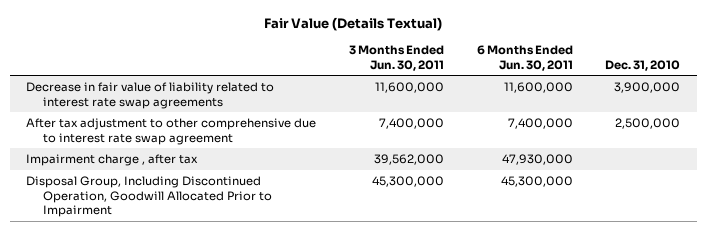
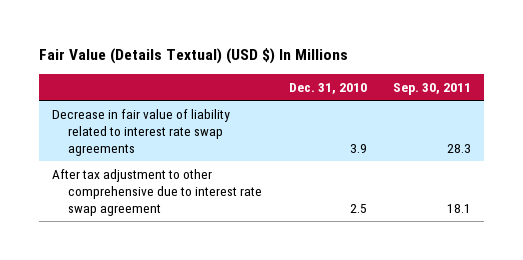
- Fair Value (Details Textual)
+ Fair Value (Details Textual) (USD $) In Millions
- | 3 Months Ended Jun. 30, 2011 | 6 Months Ended Jun. 30, 2011 | Dec. 31, 2010
+ | Dec. 31, 2010 | Sep. 30, 2011
- Decrease in fair value of liability related to interest rate swap agreements | 11,600,000 | 11,600,000 | 3,900,000
- After tax adjustment to other comprehensive due to interest rate swap agreement | 7,400,000 | 7,400,000 | 2,500,000
- Impairment charge , after tax | 39,562,000 | 47,930,000 |
- Disposal Group, Including Discontinued Operation, Goodwill Allocated Prior to Impairment | 45,300,000 | 45,300,000 |
+ Decrease in fair value of liability related to interest rate swap agreements | 3.9 | 28.3
+ After tax adjustment to other comprehensive due to interest rate swap agreement | 2.5 | 18.1

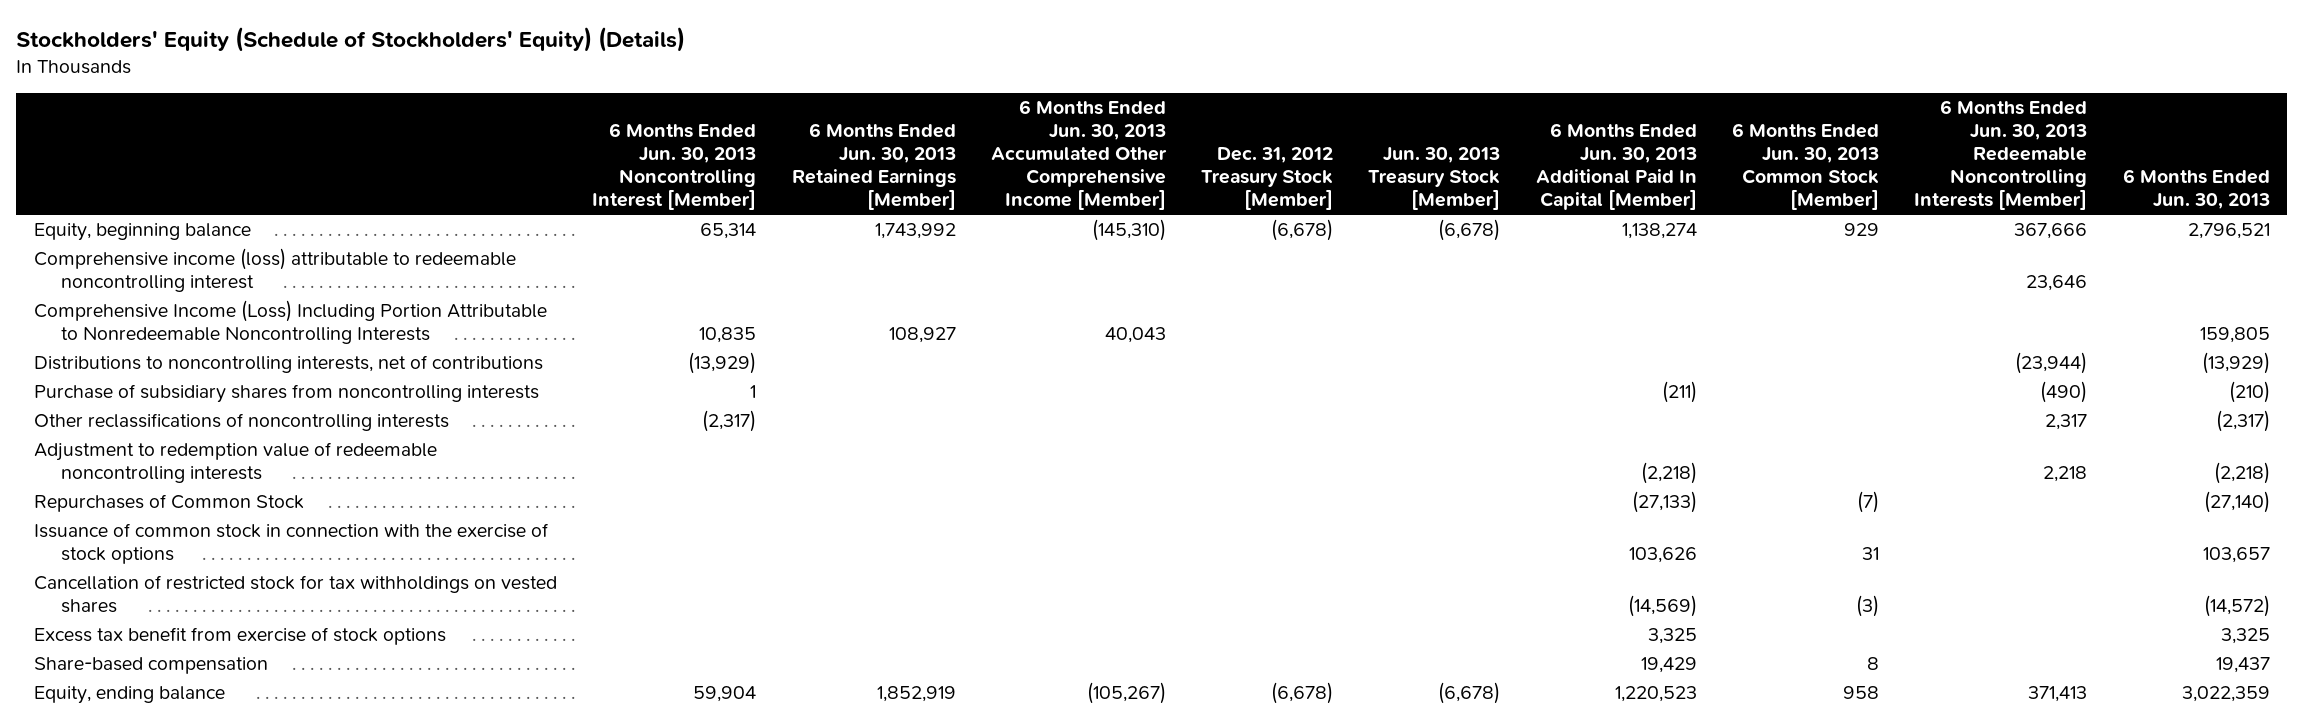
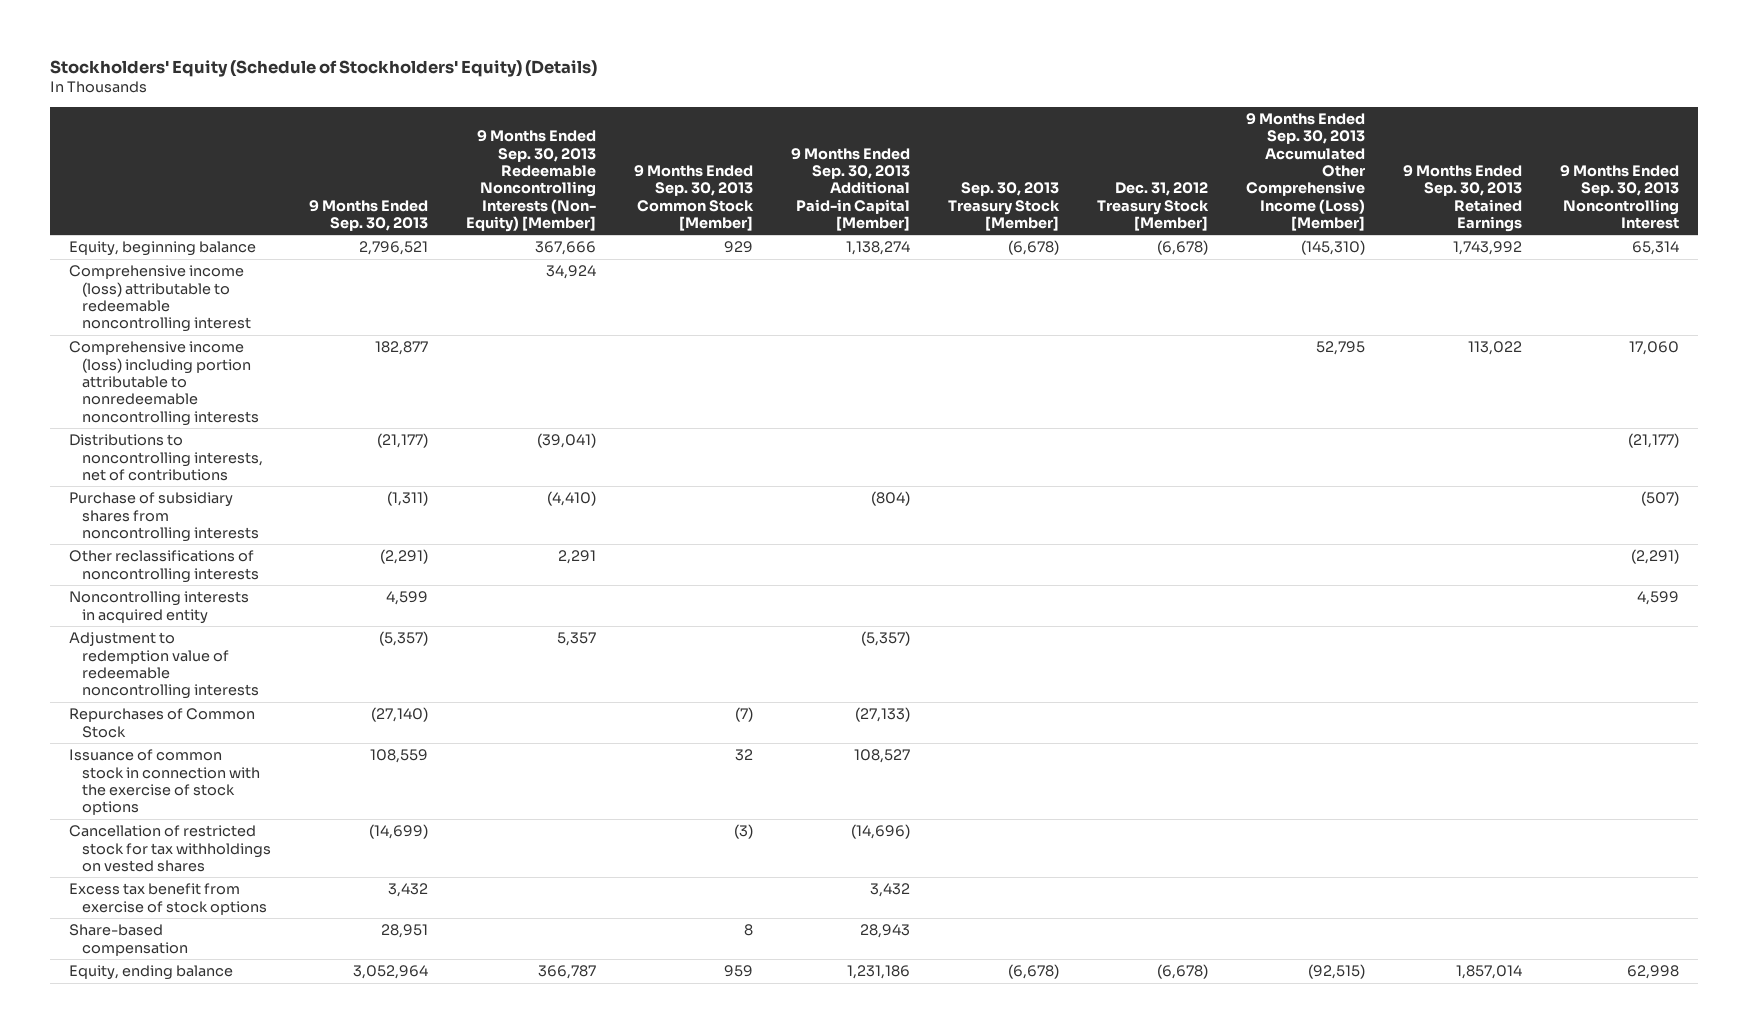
- | 6 Months Ended Jun. 30, 2013 Noncontrolling Interest [Member] | 6 Months Ended Jun. 30, 2013 Retained Earnings [Member] | 6 Months Ended Jun. 30, 2013 Accumulated Other Comprehensive Income [Member] | Dec. 31, 2012 Treasury Stock [Member] | Jun. 30, 2013 Treasury Stock [Member] | 6 Months Ended Jun. 30, 2013 Additional Paid In Capital [Member] | 6 Months Ended Jun. 30, 2013 Common Stock [Member] | 6 Months Ended Jun. 30, 2013 Redeemable Noncontrolling Interests [Member] | 6 Months Ended Jun. 30, 2013
+ | 9 Months Ended Sep. 30, 2013 | 9 Months Ended Sep. 30, 2013 Redeemable Noncontrolling Interests (Non- Equity) [Member] | 9 Months Ended Sep. 30, 2013 Common Stock [Member] | 9 Months Ended Sep. 30, 2013 Additional Paid-in Capital [Member] | Sep. 30, 2013 Treasury Stock [Member] | Dec. 31, 2012 Treasury Stock [Member] | 9 Months Ended Sep. 30, 2013 Accumulated Other Comprehensive Income (Loss) [Member] | 9 Months Ended Sep. 30, 2013 Retained Earnings | 9 Months Ended Sep. 30, 2013 Noncontrolling Interest
- Comprehensive Income (Loss) Including Portion Attributable to Nonredeemable Noncontrolling Interests | 10,835 | 108,927 | 40,043 | | | | | | 159,805
+ Comprehensive income (loss) including portion attributable to nonredeemable noncontrolling interests | 182,877 | | | | | | 52,795 | 113,022 | 17,060
+ Noncontrolling interests in acquired entity | 4,599 | | | | | | | | 4,599

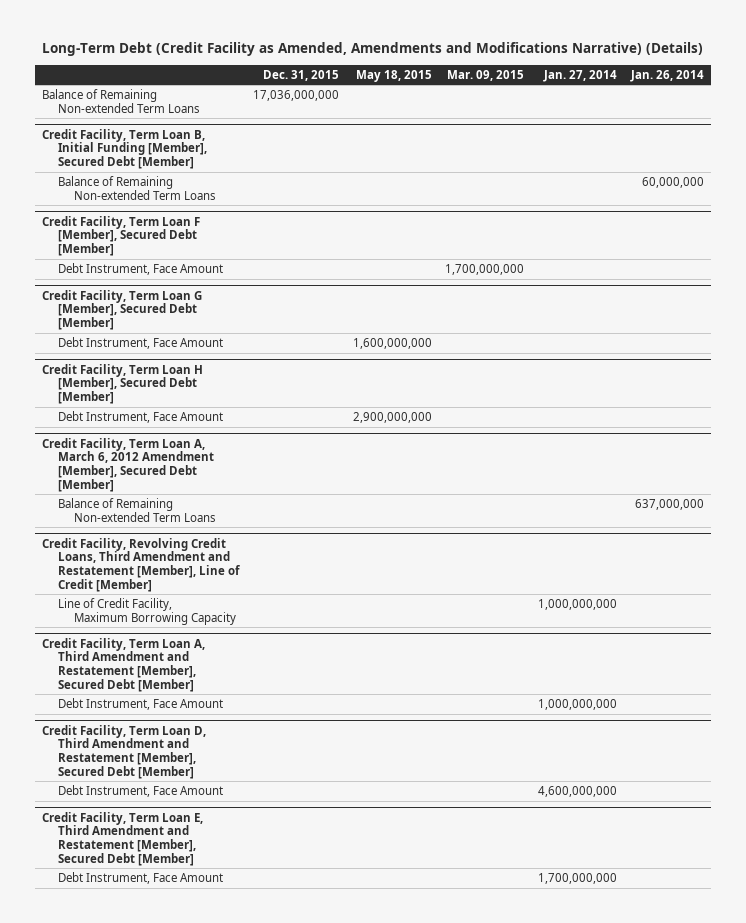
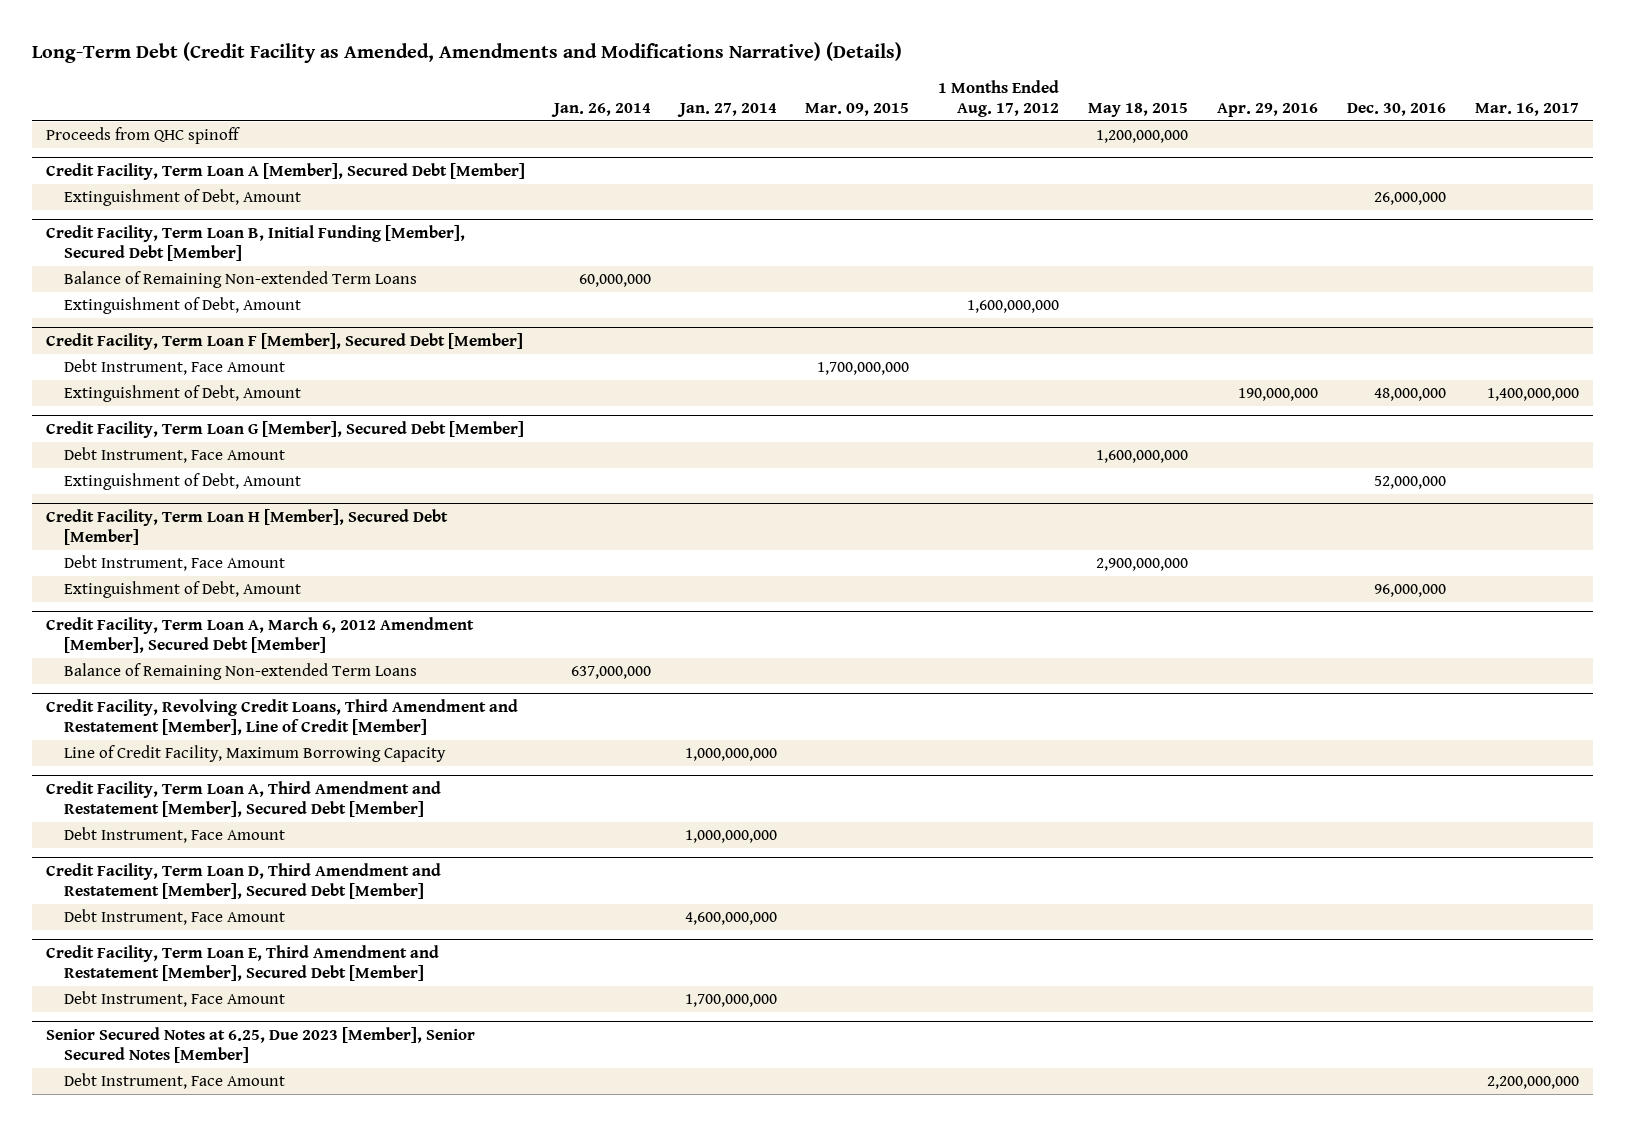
- | Dec. 31, 2015 | May 18, 2015 | Mar. 09, 2015 | Jan. 27, 2014 | Jan. 26, 2014
+ | Jan. 26, 2014 | Jan. 27, 2014 | Mar. 09, 2015 | 1 Months Ended Aug. 17, 2012 | May 18, 2015 | Apr. 29, 2016 | Dec. 30, 2016 | Mar. 16, 2017
- Balance of Remaining Non-extended Term Loans | 17,036,000,000 | | | |
+ Proceeds from QHC spinoff | | | | | 1,200,000,000 | | |
+ Credit Facility, Term Loan A [Member], Secured Debt [Member]
+ Extinguishment of Debt, Amount | | | | | | | 26,000,000 |
@ Credit Facility, Term Loan B, Initial Funding [Member], Secured Debt [Member]
+ Extinguishment of Debt, Amount | | | | 1,600,000,000 | | | |
@ Credit Facility, Term Loan F [Member], Secured Debt [Member]
+ Extinguishment of Debt, Amount | | | | | | 190,000,000 | 48,000,000 | 1,400,000,000
@ Credit Facility, Term Loan G [Member], Secured Debt [Member]
+ Extinguishment of Debt, Amount | | | | | | | 52,000,000 |
@ Credit Facility, Term Loan H [Member], Secured Debt [Member]
+ Extinguishment of Debt, Amount | | | | | | | 96,000,000 |
+ Senior Secured Notes at 6.25, Due 2023 [Member], Senior Secured Notes [Member]
+ Debt Instrument, Face Amount | | | | | | | | 2,200,000,000

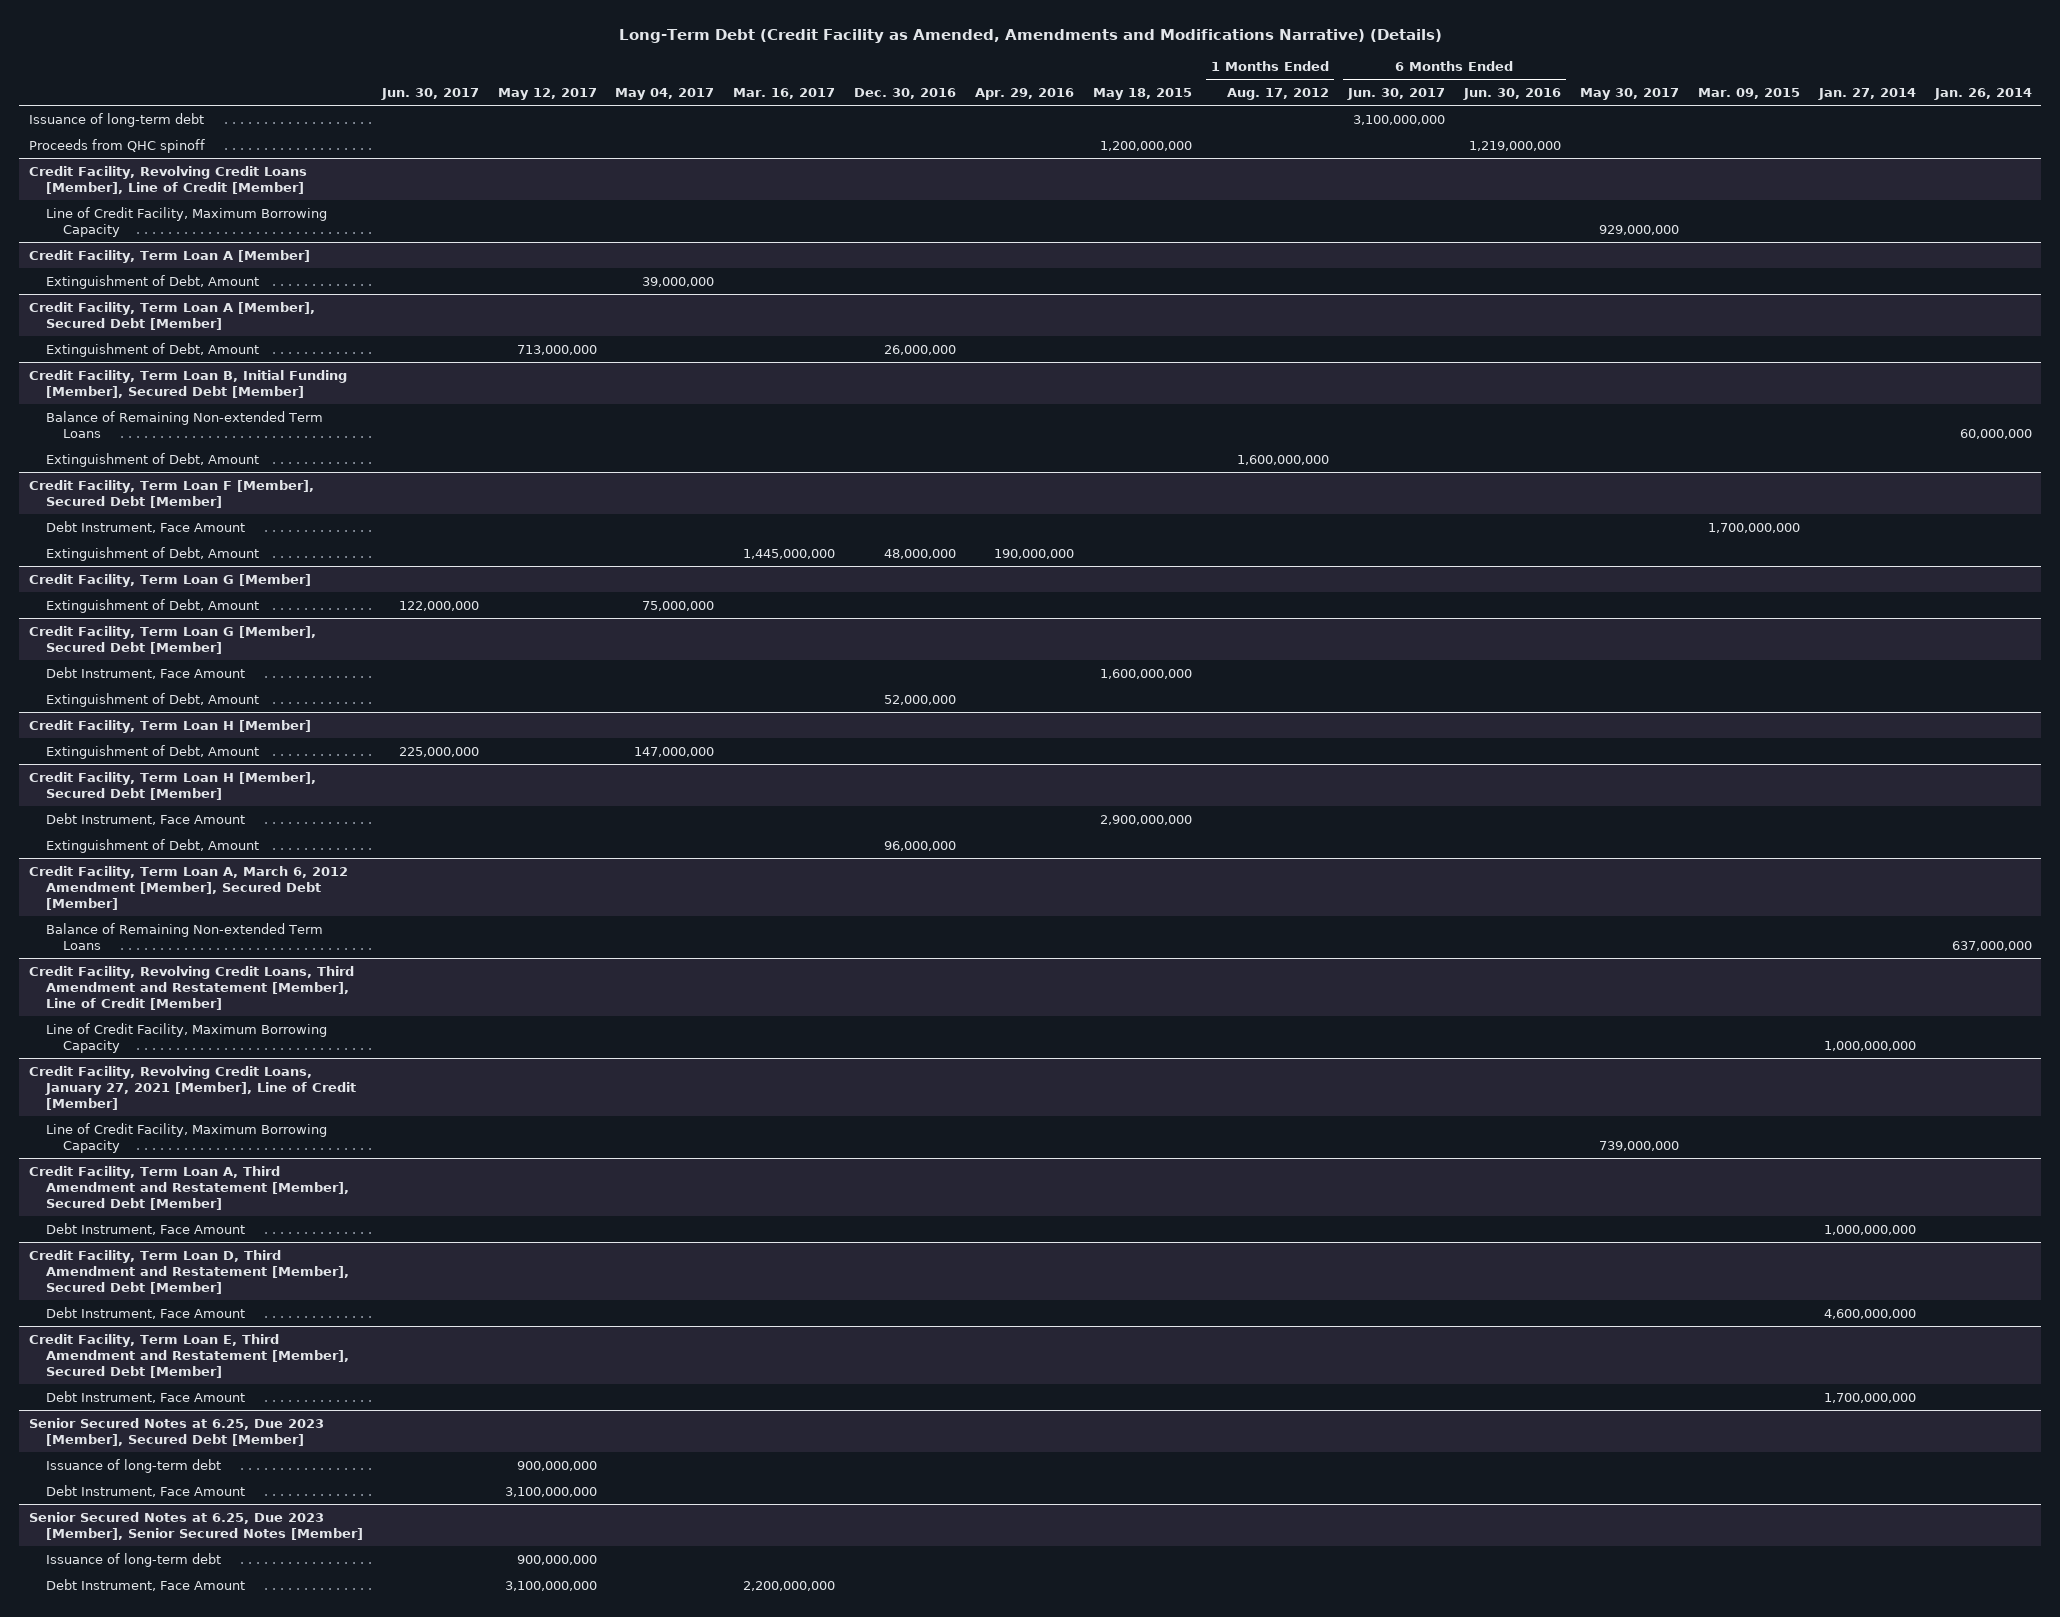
- | Jan. 26, 2014 | Jan. 27, 2014 | Mar. 09, 2015 | 1 Months Ended Aug. 17, 2012 | May 18, 2015 | Apr. 29, 2016 | Dec. 30, 2016 | Mar. 16, 2017
+ | Jun. 30, 2017 | May 12, 2017 | May 04, 2017 | Mar. 16, 2017 | Dec. 30, 2016 | Apr. 29, 2016 | May 18, 2015 | 1 Months Ended Aug. 17, 2012 | 6 Months Ended Jun. 30, 2017 | 6 Months Ended Jun. 30, 2016 | May 30, 2017 | Mar. 09, 2015 | Jan. 27, 2014 | Jan. 26, 2014
+ Issuance of long-term debt | | | | | | | | | 3,100,000,000 | | | | |
+ Credit Facility, Revolving Credit Loans [Member], Line of Credit [Member]
+ Line of Credit Facility, Maximum Borrowing Capacity | | | | | | | | | | | 929,000,000 | | |
+ Credit Facility, Term Loan A [Member]
+ Extinguishment of Debt, Amount | | | 39,000,000 | | | | | | | | | | |
@ Credit Facility, Term Loan F [Member], Secured Debt [Member]
- Extinguishment of Debt, Amount | | | | | | 190,000,000 | 48,000,000 | 1,400,000,000
+ Extinguishment of Debt, Amount | | | | 1,445,000,000 | 48,000,000 | 190,000,000 | | | | | | | |
+ Credit Facility, Term Loan G [Member]
+ Extinguishment of Debt, Amount | 122,000,000 | | 75,000,000 | | | | | | | | | | |
+ Credit Facility, Term Loan H [Member]
+ Extinguishment of Debt, Amount | 225,000,000 | | 147,000,000 | | | | | | | | | | |
+ Credit Facility, Revolving Credit Loans, January 27, 2021 [Member], Line of Credit [Member]
+ Line of Credit Facility, Maximum Borrowing Capacity | | | | | | | | | | | 739,000,000 | | |
+ Senior Secured Notes at 6.25, Due 2023 [Member], Secured Debt [Member]
+ Issuance of long-term debt | | 900,000,000 | | | | | | | | | | | |
+ Debt Instrument, Face Amount | | 3,100,000,000 | | | | | | | | | | | |
@ Senior Secured Notes at 6.25, Due 2023 [Member], Senior Secured Notes [Member]
+ Issuance of long-term debt | | 900,000,000 | | | | | | | | | | | |

